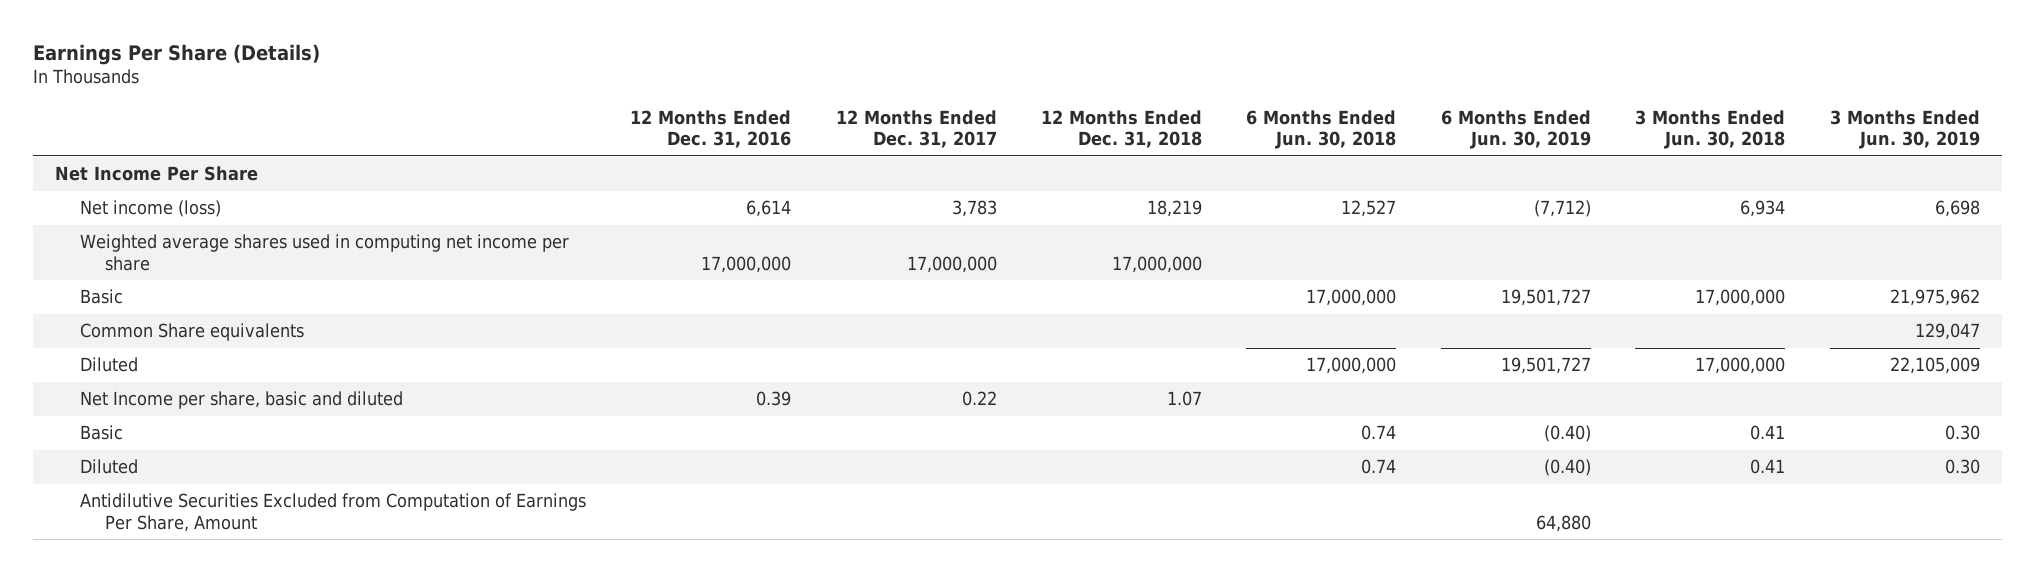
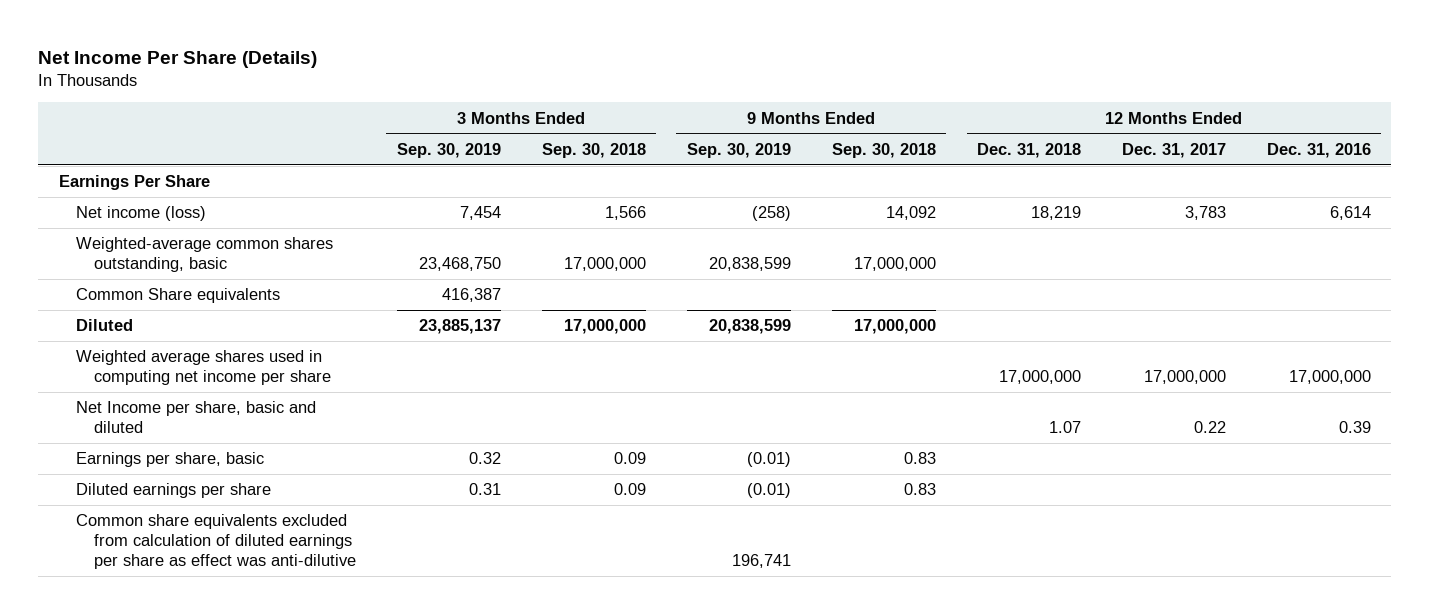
- Earnings Per Share (Details)
+ Net Income Per Share (Details)
- | 12 Months Ended Dec. 31, 2016 | 12 Months Ended Dec. 31, 2017 | 12 Months Ended Dec. 31, 2018 | 6 Months Ended Jun. 30, 2018 | 6 Months Ended Jun. 30, 2019 | 3 Months Ended Jun. 30, 2018 | 3 Months Ended Jun. 30, 2019
+ | 3 Months Ended Sep. 30, 2019 | 3 Months Ended Sep. 30, 2018 | 9 Months Ended Sep. 30, 2019 | 9 Months Ended Sep. 30, 2018 | 12 Months Ended Dec. 31, 2018 | 12 Months Ended Dec. 31, 2017 | 12 Months Ended Dec. 31, 2016
- Net Income Per Share
+ Earnings Per Share
- Basic | | | | 17,000,000 | 19,501,727 | 17,000,000 | 21,975,962
+ Weighted-average common shares outstanding, basic | 23,468,750 | 17,000,000 | 20,838,599 | 17,000,000 | | |
moved down: Weighted average shares used in computing net income per share | | | | | 17,000,000 | 17,000,000 | 17,000,000
- Basic | | | | 0.74 | (0.40) | 0.41 | 0.30
- Diluted | | | | 0.74 | (0.40) | 0.41 | 0.30
- Antidilutive Securities Excluded from Computation of Earnings Per Share, Amount | | | | | 64,880 | |
+ Earnings per share, basic | 0.32 | 0.09 | (0.01) | 0.83 | | |
+ Diluted earnings per share | 0.31 | 0.09 | (0.01) | 0.83 | | |
+ Common share equivalents excluded from calculation of diluted earnings per share as effect was anti-dilutive | | | 196,741 | | | |

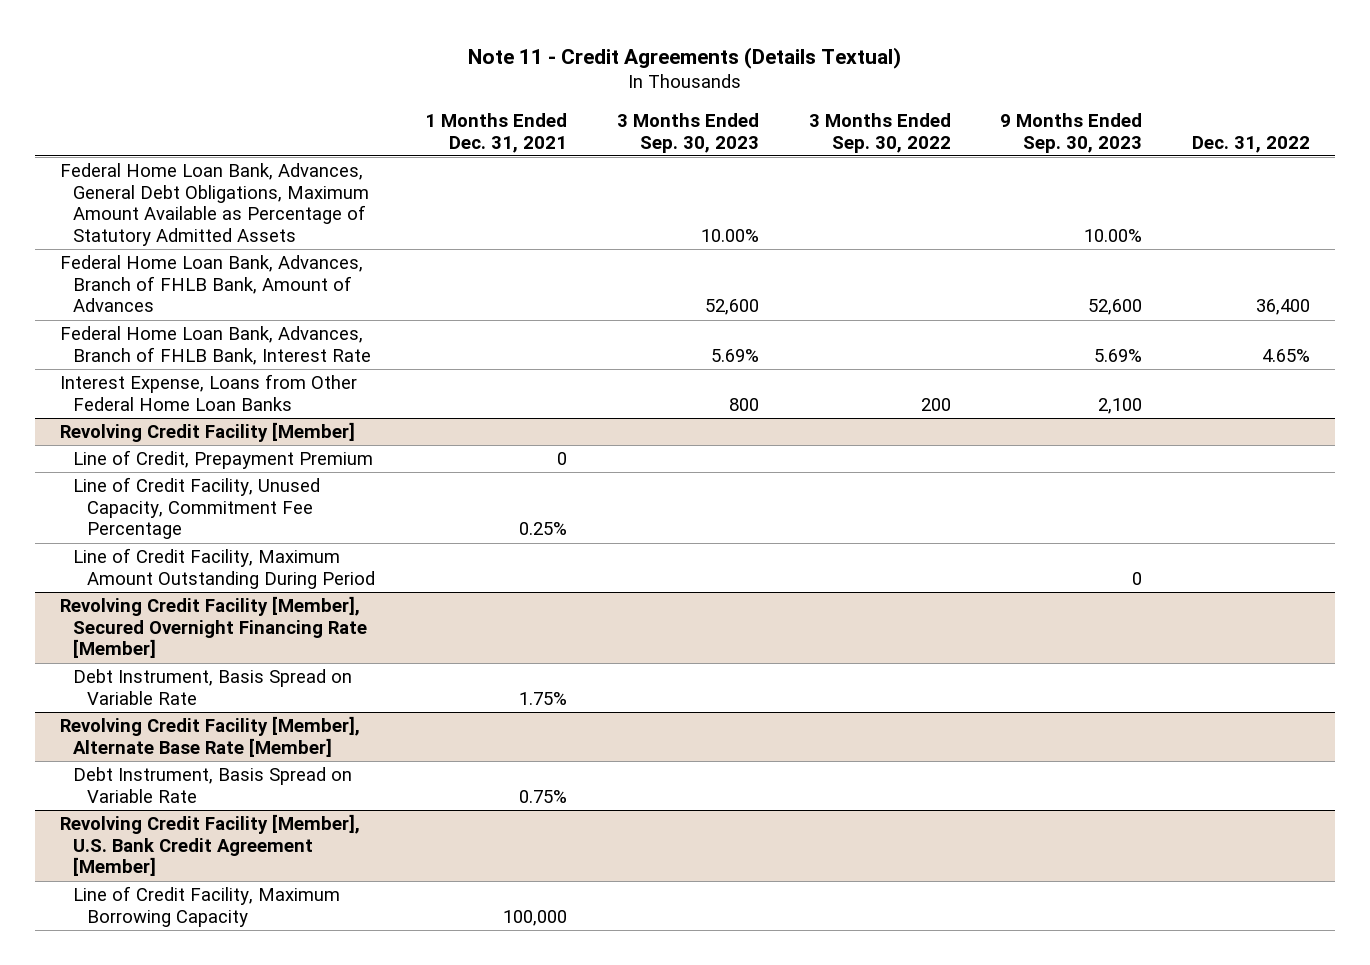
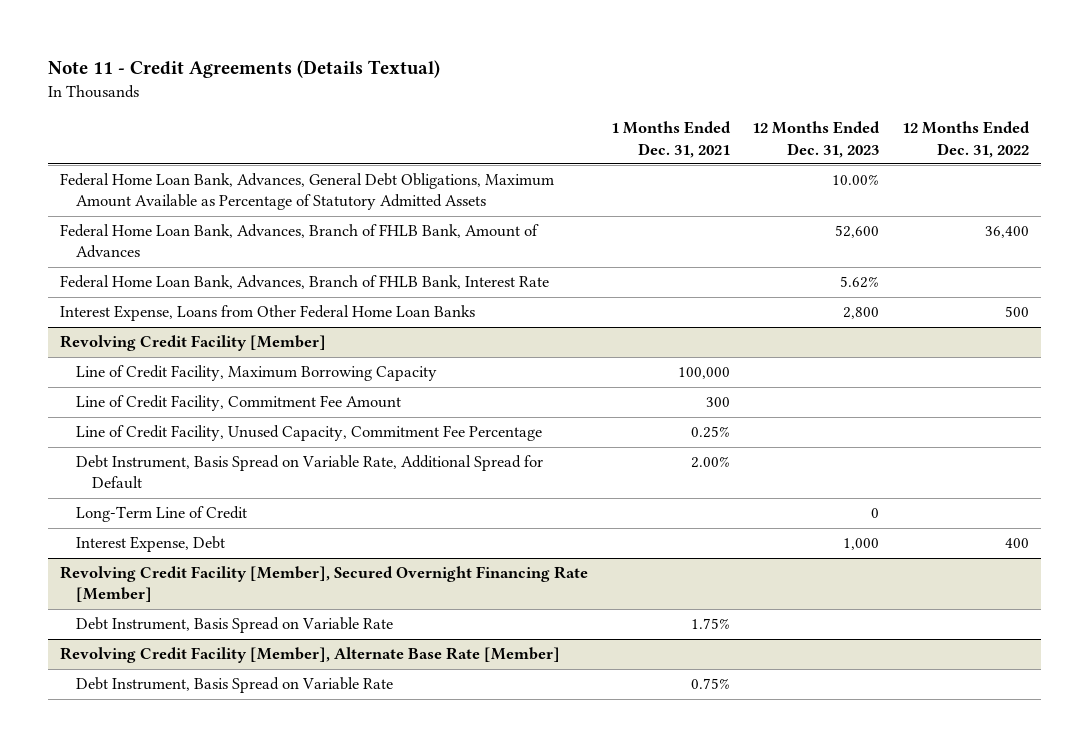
- | 1 Months Ended Dec. 31, 2021 | 3 Months Ended Sep. 30, 2023 | 3 Months Ended Sep. 30, 2022 | 9 Months Ended Sep. 30, 2023 | Dec. 31, 2022
+ | 1 Months Ended Dec. 31, 2021 | 12 Months Ended Dec. 31, 2023 | 12 Months Ended Dec. 31, 2022
@ Revolving Credit Facility [Member]
- Line of Credit, Prepayment Premium | 0 | | | |
+ Line of Credit Facility, Maximum Borrowing Capacity | 100,000 | |
+ Line of Credit Facility, Commitment Fee Amount | 300 | |
- Line of Credit Facility, Maximum Amount Outstanding During Period | | | | 0 |
+ Debt Instrument, Basis Spread on Variable Rate, Additional Spread for Default | 2.00% | |
+ Long-Term Line of Credit | | 0 |
+ Interest Expense, Debt | | 1,000 | 400
- Revolving Credit Facility [Member], U.S. Bank Credit Agreement [Member]
- Line of Credit Facility, Maximum Borrowing Capacity | 100,000 | | | |

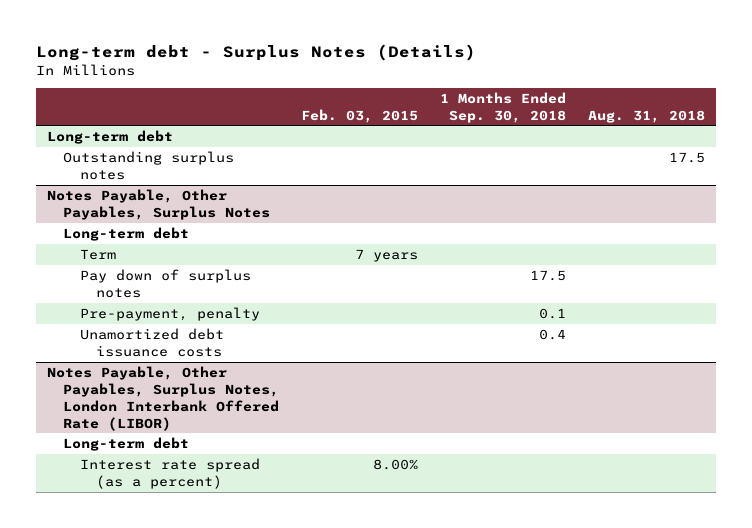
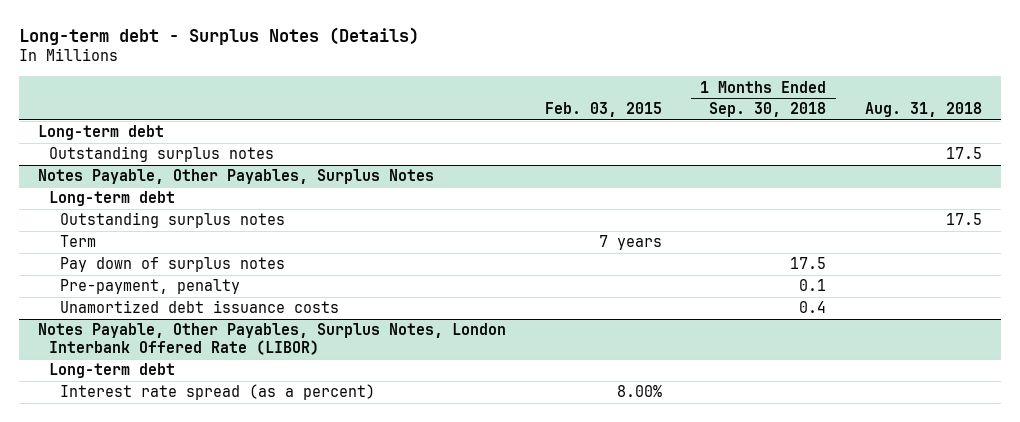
@ Notes Payable, Other Payables, Surplus Notes
+ Outstanding surplus notes | | | 17.5

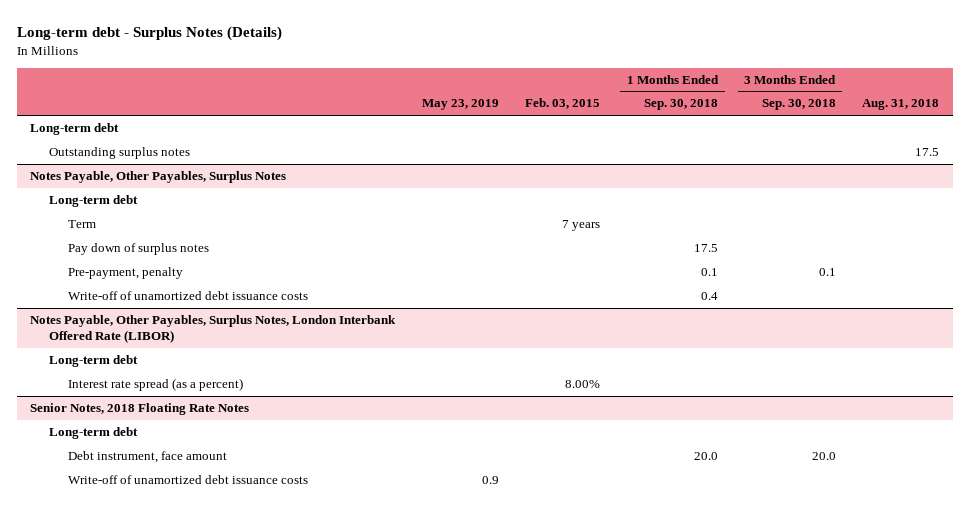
- | Feb. 03, 2015 | 1 Months Ended Sep. 30, 2018 | Aug. 31, 2018
+ | May 23, 2019 | Feb. 03, 2015 | 1 Months Ended Sep. 30, 2018 | 3 Months Ended Sep. 30, 2018 | Aug. 31, 2018
@ Notes Payable, Other Payables, Surplus Notes
- Outstanding surplus notes | | | 17.5
- Unamortized debt issuance costs | | 0.4 |
+ Write-off of unamortized debt issuance costs | | | 0.4 | |
+ Senior Notes, 2018 Floating Rate Notes
+ Long-term debt
+ Debt instrument, face amount | | | 20.0 | 20.0 |
+ Write-off of unamortized debt issuance costs | 0.9 | | | |

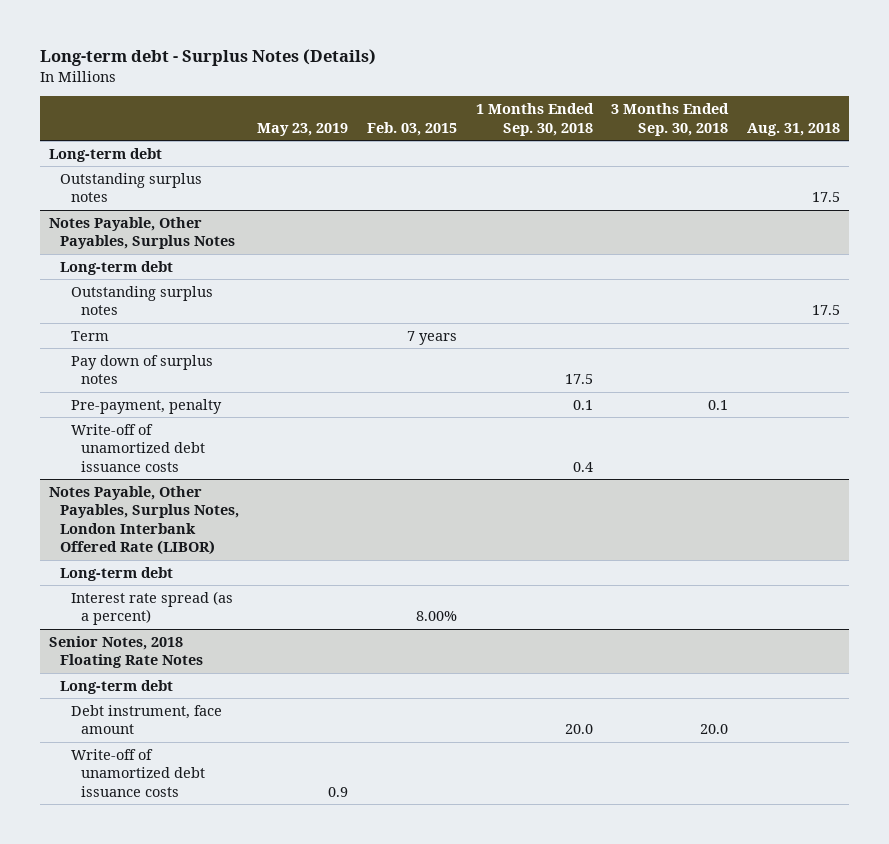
@ Notes Payable, Other Payables, Surplus Notes
+ Outstanding surplus notes | | | | | 17.5

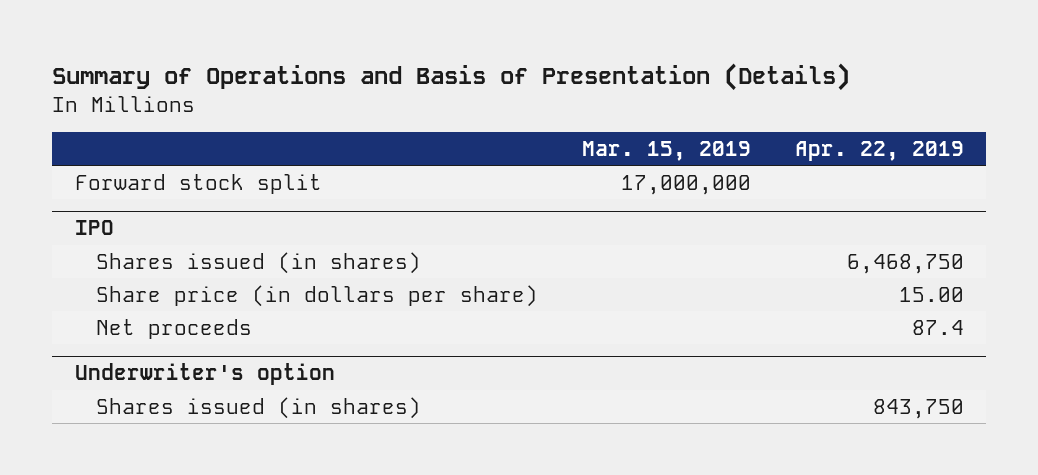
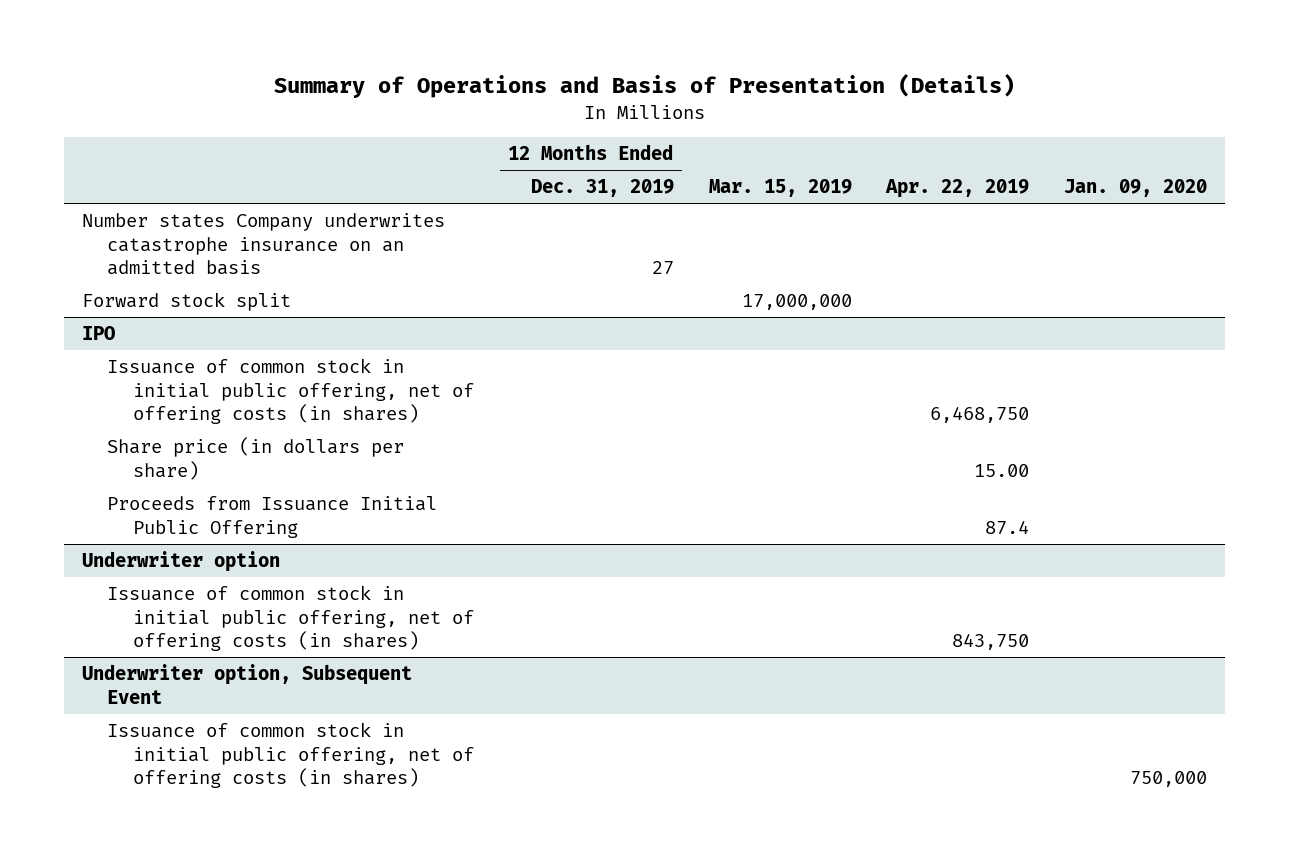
- | Mar. 15, 2019 | Apr. 22, 2019
+ | 12 Months Ended Dec. 31, 2019 | Mar. 15, 2019 | Apr. 22, 2019 | Jan. 09, 2020
+ Number states Company underwrites catastrophe insurance on an admitted basis | 27 | | |
@ IPO
- Shares issued (in shares) | | 6,468,750
+ Issuance of common stock in initial public offering, net of offering costs (in shares) | | | 6,468,750 |
- Net proceeds | | 87.4
- Underwriter's option
- Shares issued (in shares) | | 843,750
@ IPO
+ Proceeds from Issuance Initial Public Offering | | | 87.4 |
+ Underwriter option
+ Issuance of common stock in initial public offering, net of offering costs (in shares) | | | 843,750 |
+ Underwriter option, Subsequent Event
+ Issuance of common stock in initial public offering, net of offering costs (in shares) | | | | 750,000

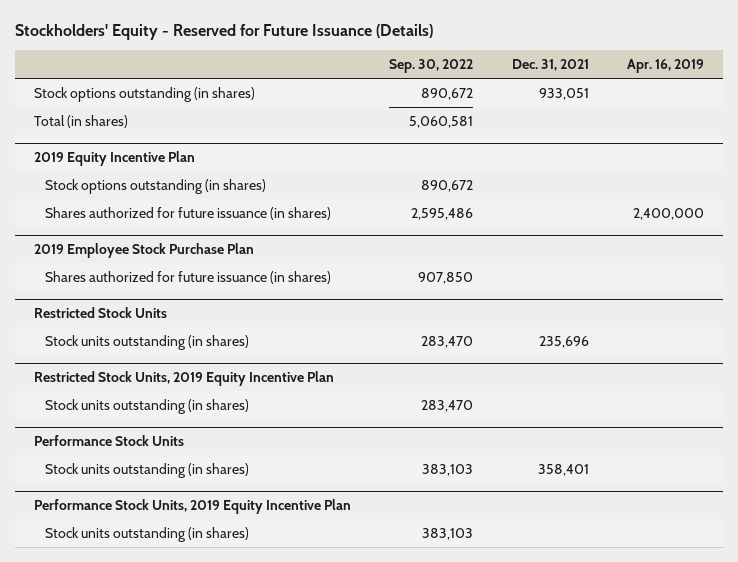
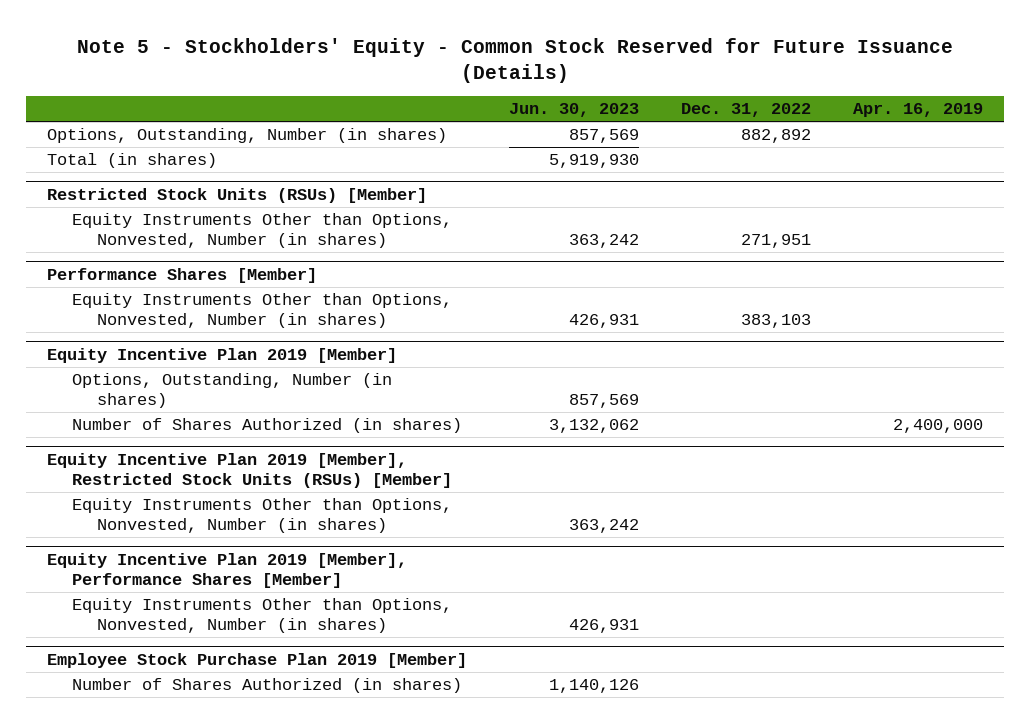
- Stockholders' Equity - Reserved for Future Issuance (Details)
+ Note 5 - Stockholders' Equity - Common Stock Reserved for Future Issuance (Details)
- | Sep. 30, 2022 | Dec. 31, 2021 | Apr. 16, 2019
+ | Jun. 30, 2023 | Dec. 31, 2022 | Apr. 16, 2019
- Stock options outstanding (in shares) | 890,672 | 933,051 |
+ Options, Outstanding, Number (in shares) | 857,569 | 882,892 |
- 2019 Equity Incentive Plan
- Stock options outstanding (in shares) | 890,672 | |
- Shares authorized for future issuance (in shares) | 2,595,486 | | 2,400,000
- 2019 Employee Stock Purchase Plan
- Shares authorized for future issuance (in shares) | 907,850 | |
- Restricted Stock Units
- Stock units outstanding (in shares) | 283,470 | 235,696 |
- Restricted Stock Units, 2019 Equity Incentive Plan
- Stock units outstanding (in shares) | 283,470 | |
- Performance Stock Units
- Stock units outstanding (in shares) | 383,103 | 358,401 |
- Performance Stock Units, 2019 Equity Incentive Plan
- Stock units outstanding (in shares) | 383,103 | |
+ Restricted Stock Units (RSUs) [Member]
+ Equity Instruments Other than Options, Nonvested, Number (in shares) | 363,242 | 271,951 |
+ Performance Shares [Member]
+ Equity Instruments Other than Options, Nonvested, Number (in shares) | 426,931 | 383,103 |
+ Equity Incentive Plan 2019 [Member]
+ Options, Outstanding, Number (in shares) | 857,569 | |
+ Number of Shares Authorized (in shares) | 3,132,062 | | 2,400,000
+ Equity Incentive Plan 2019 [Member], Restricted Stock Units (RSUs) [Member]
+ Equity Instruments Other than Options, Nonvested, Number (in shares) | 363,242 | |
+ Equity Incentive Plan 2019 [Member], Performance Shares [Member]
+ Equity Instruments Other than Options, Nonvested, Number (in shares) | 426,931 | |
+ Employee Stock Purchase Plan 2019 [Member]
+ Number of Shares Authorized (in shares) | 1,140,126 | |

